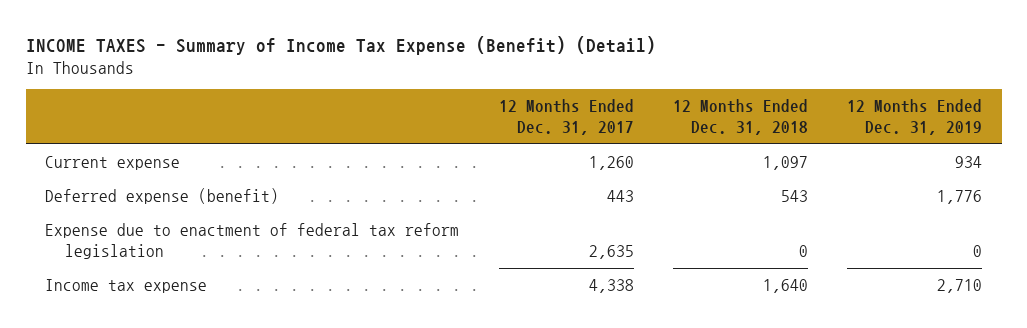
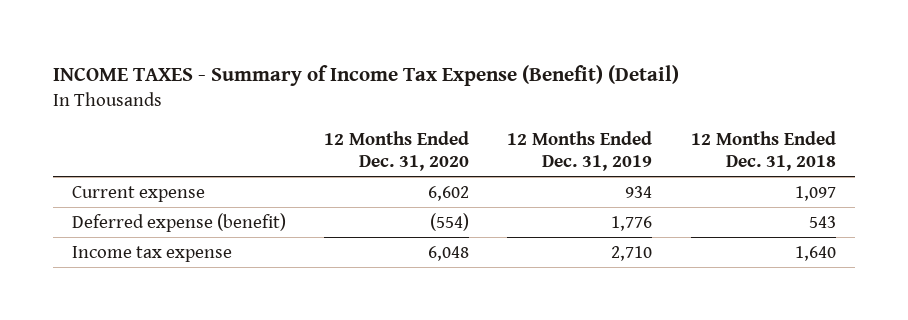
- | 12 Months Ended Dec. 31, 2017 | 12 Months Ended Dec. 31, 2018 | 12 Months Ended Dec. 31, 2019
+ | 12 Months Ended Dec. 31, 2020 | 12 Months Ended Dec. 31, 2019 | 12 Months Ended Dec. 31, 2018
- Expense due to enactment of federal tax reform legislation | 2,635 | 0 | 0

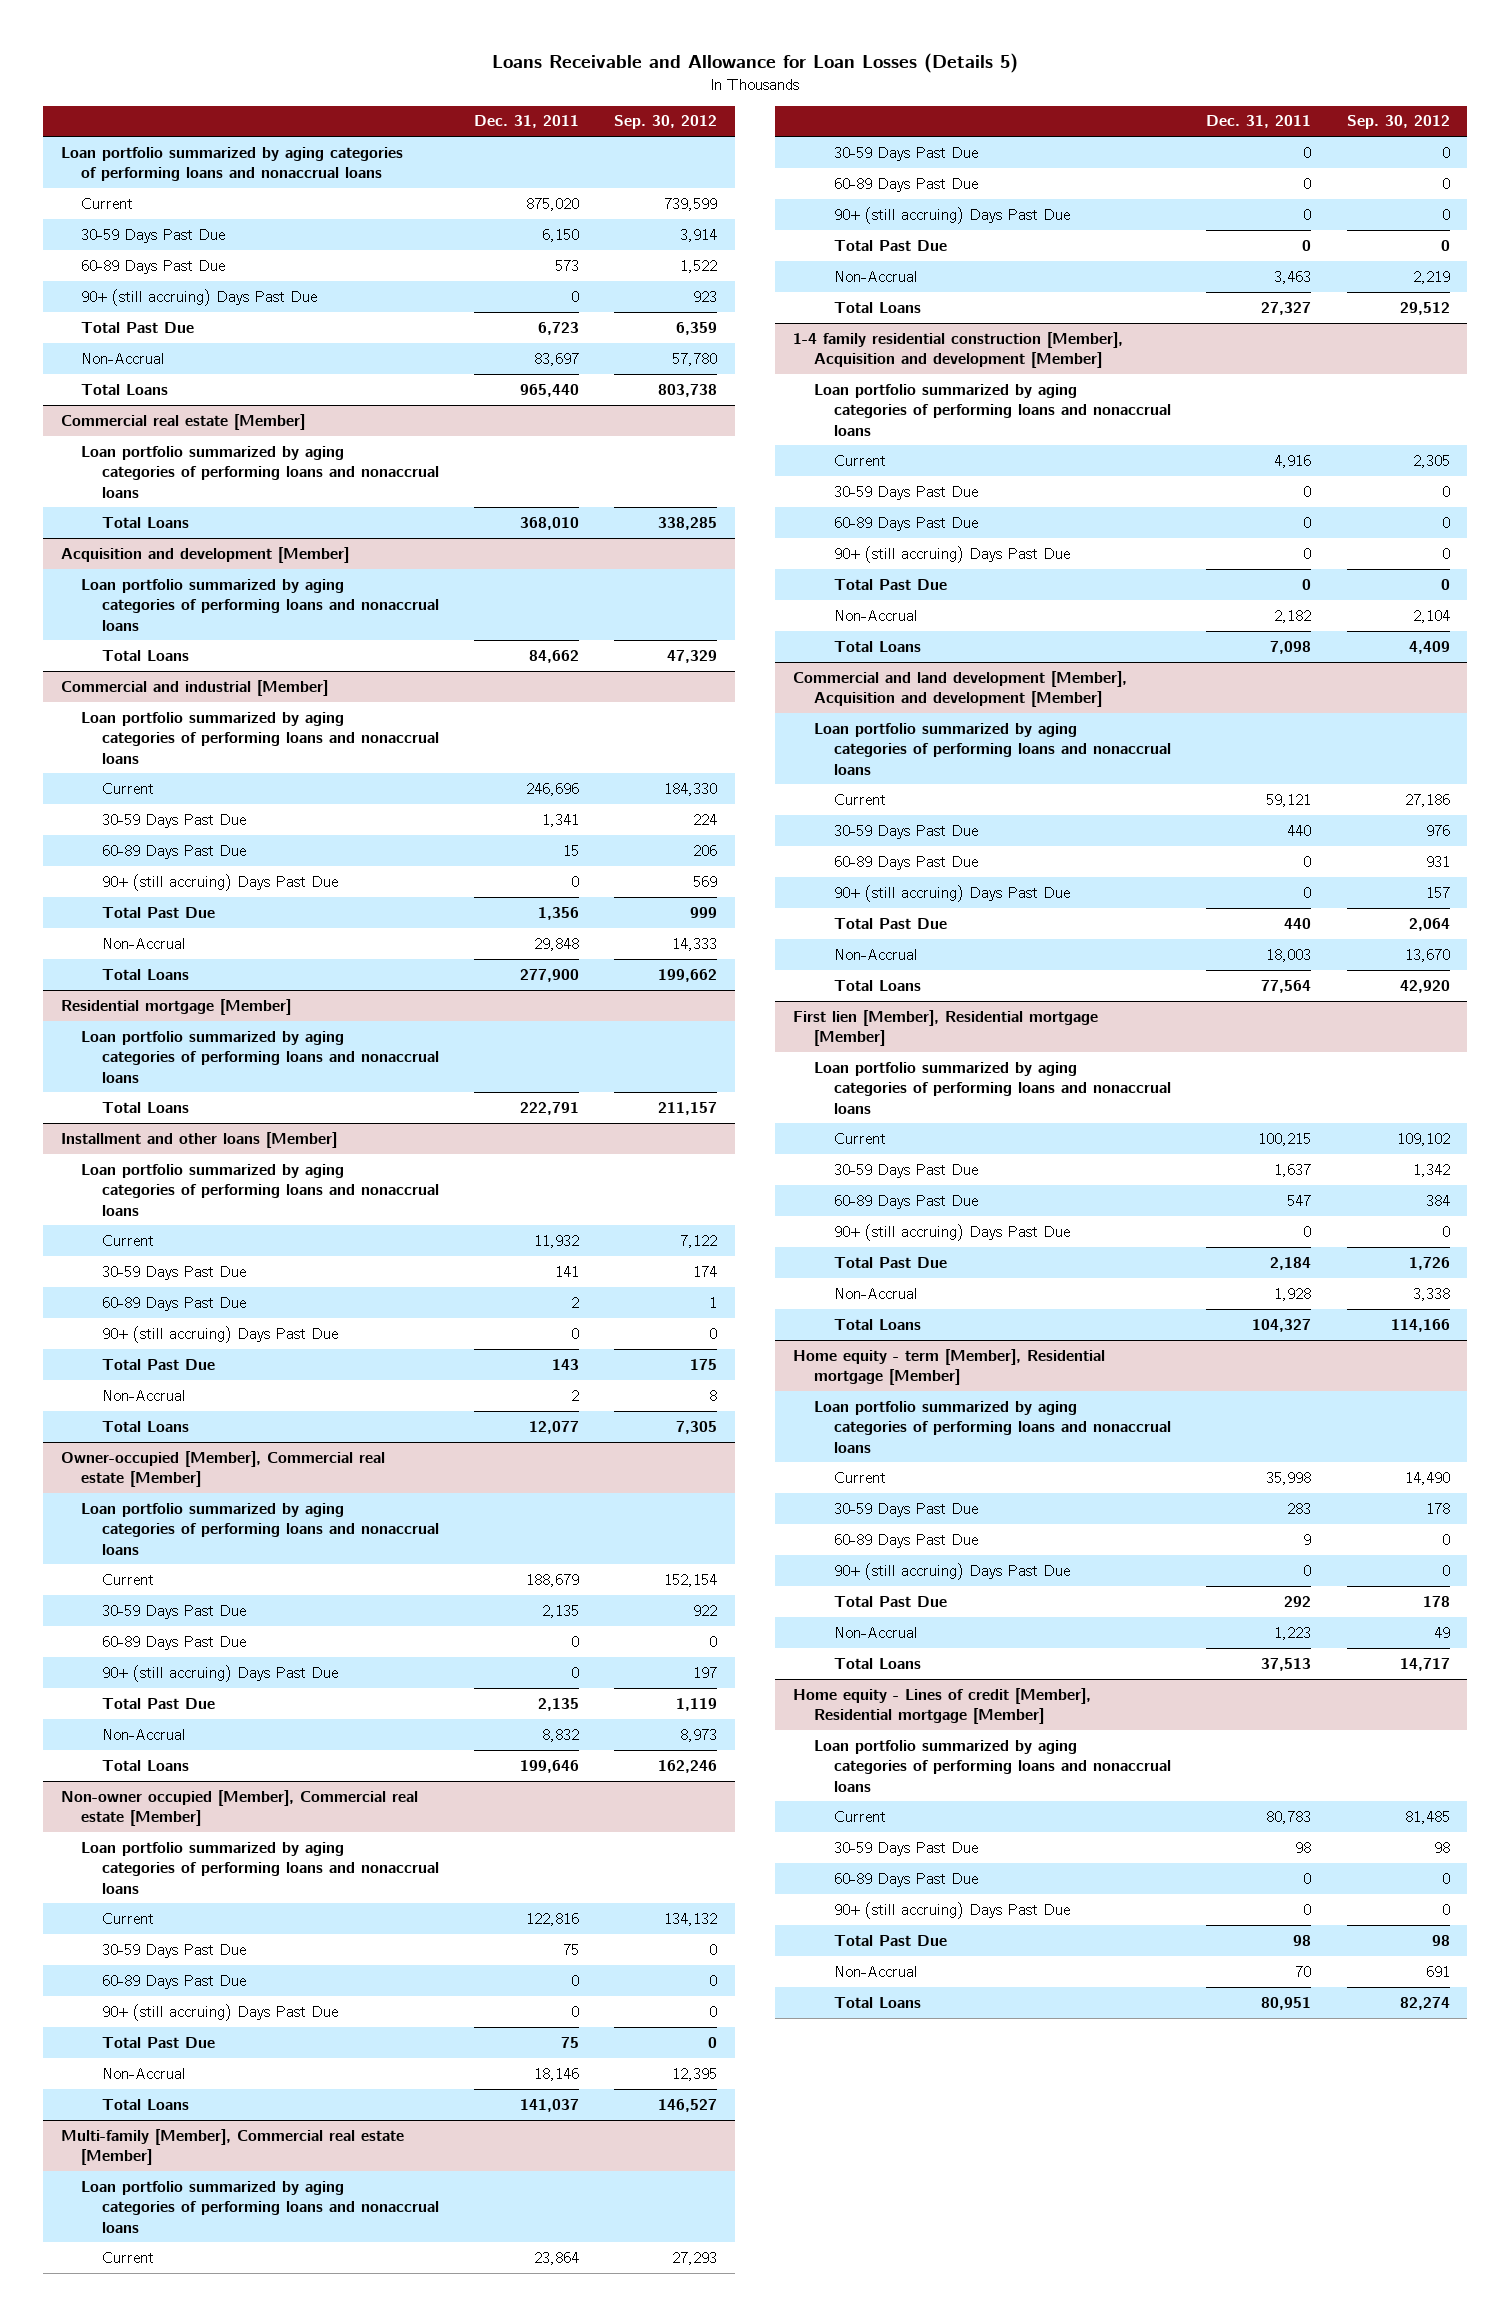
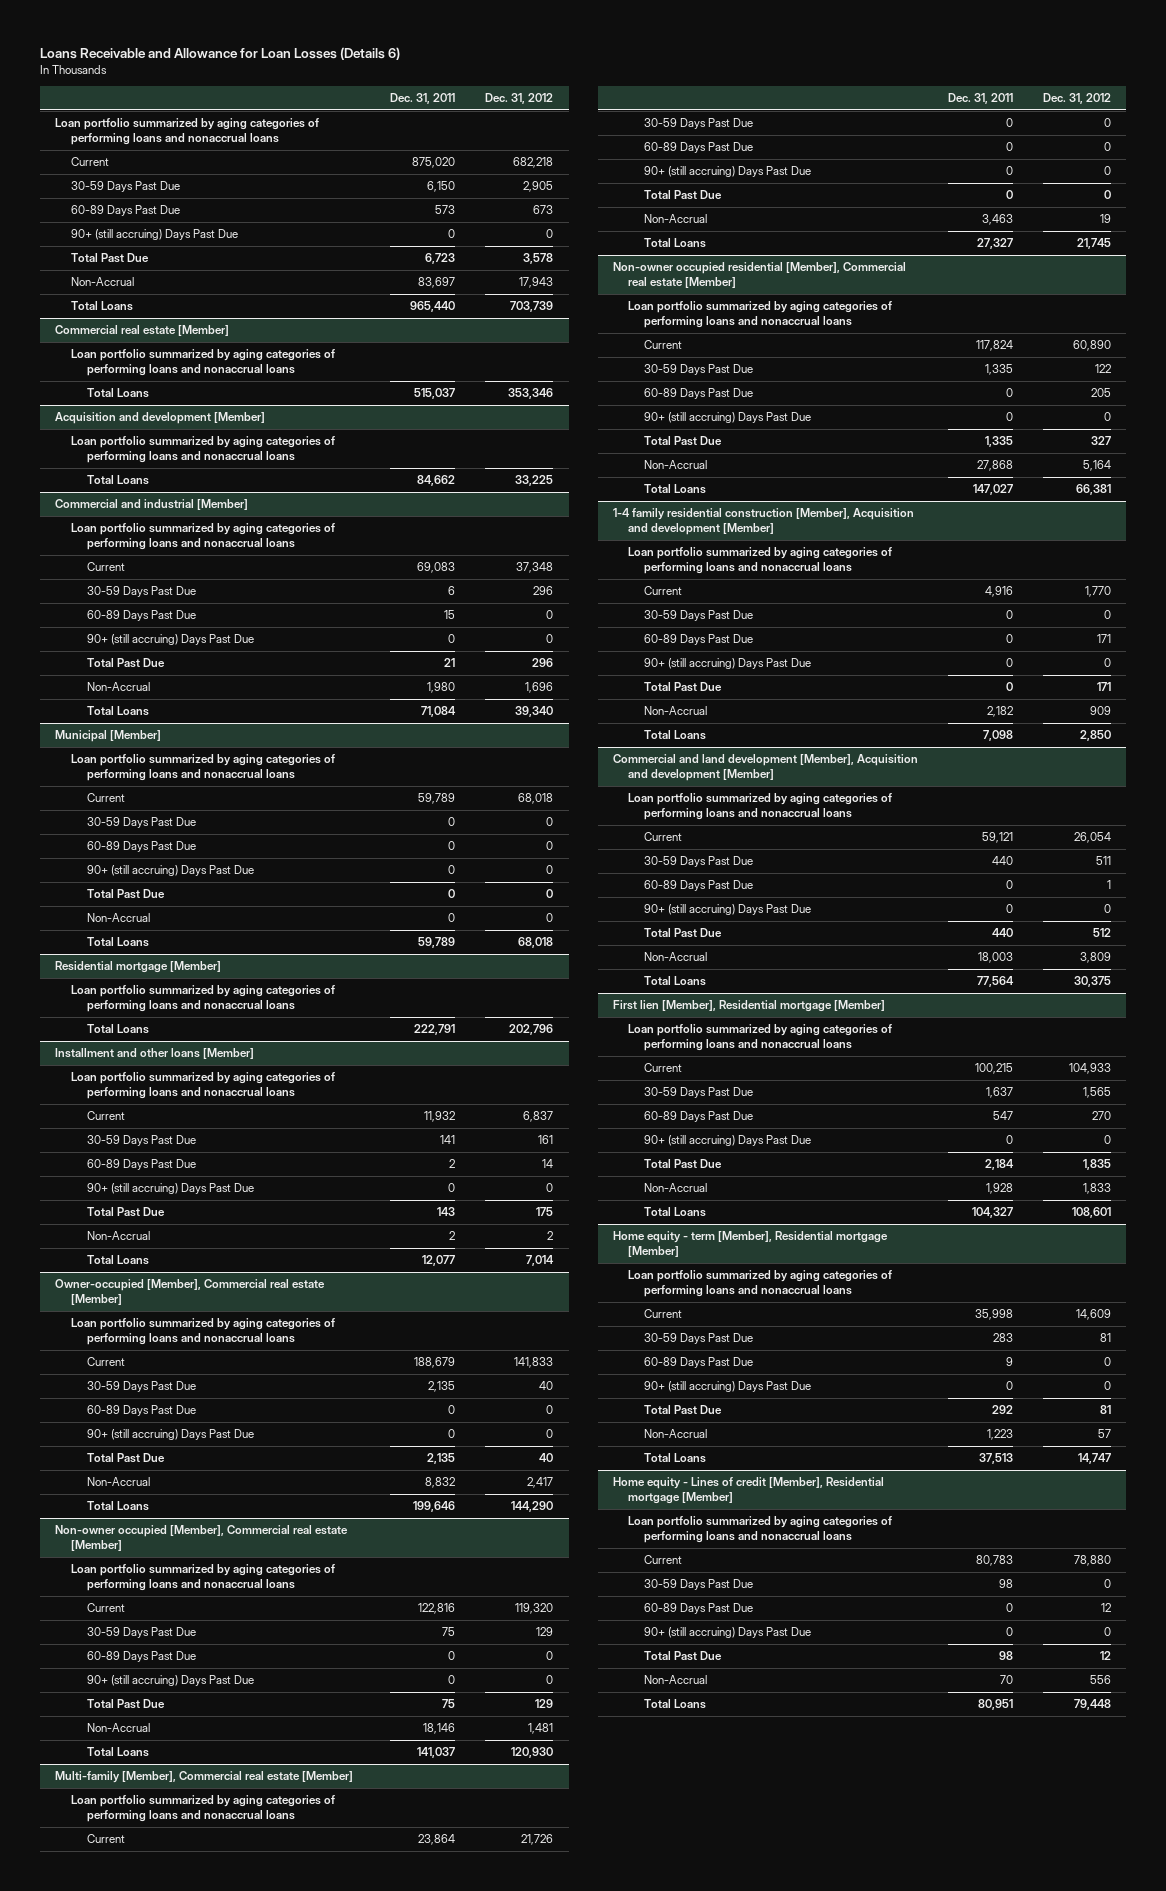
- Loans Receivable and Allowance for Loan Losses (Details 5)
+ Loans Receivable and Allowance for Loan Losses (Details 6)
- | Dec. 31, 2011 | Sep. 30, 2012
+ | Dec. 31, 2011 | Dec. 31, 2012
@ Commercial real estate [Member]
- Total Loans | 368,010 | 338,285
+ Total Loans | 515,037 | 353,346
@ Commercial and industrial [Member]
- Current | 246,696 | 184,330
- 30-59 Days Past Due | 1,341 | 224
+ Current | 69,083 | 37,348
+ 30-59 Days Past Due | 6 | 296
- Total Past Due | 1,356 | 999
- Non-Accrual | 29,848 | 14,333
- Total Loans | 277,900 | 199,662
+ Total Past Due | 21 | 296
+ Non-Accrual | 1,980 | 1,696
+ Total Loans | 71,084 | 39,340
+ Municipal [Member]
+ Loan portfolio summarized by aging categories of performing loans and nonaccrual loans
+ Current | 59,789 | 68,018
+ 30-59 Days Past Due | 0 | 0
+ 60-89 Days Past Due | 0 | 0
+ 90+ (still accruing) Days Past Due | 0 | 0
+ Total Past Due | 0 | 0
+ Non-Accrual | 0 | 0
+ Total Loans | 59,789 | 68,018
+ Non-owner occupied residential [Member], Commercial real estate [Member]
+ Loan portfolio summarized by aging categories of performing loans and nonaccrual loans
+ Current | 117,824 | 60,890
+ 30-59 Days Past Due | 1,335 | 122
+ 60-89 Days Past Due | 0 | 205
+ 90+ (still accruing) Days Past Due | 0 | 0
+ Total Past Due | 1,335 | 327
+ Non-Accrual | 27,868 | 5,164
+ Total Loans | 147,027 | 66,381

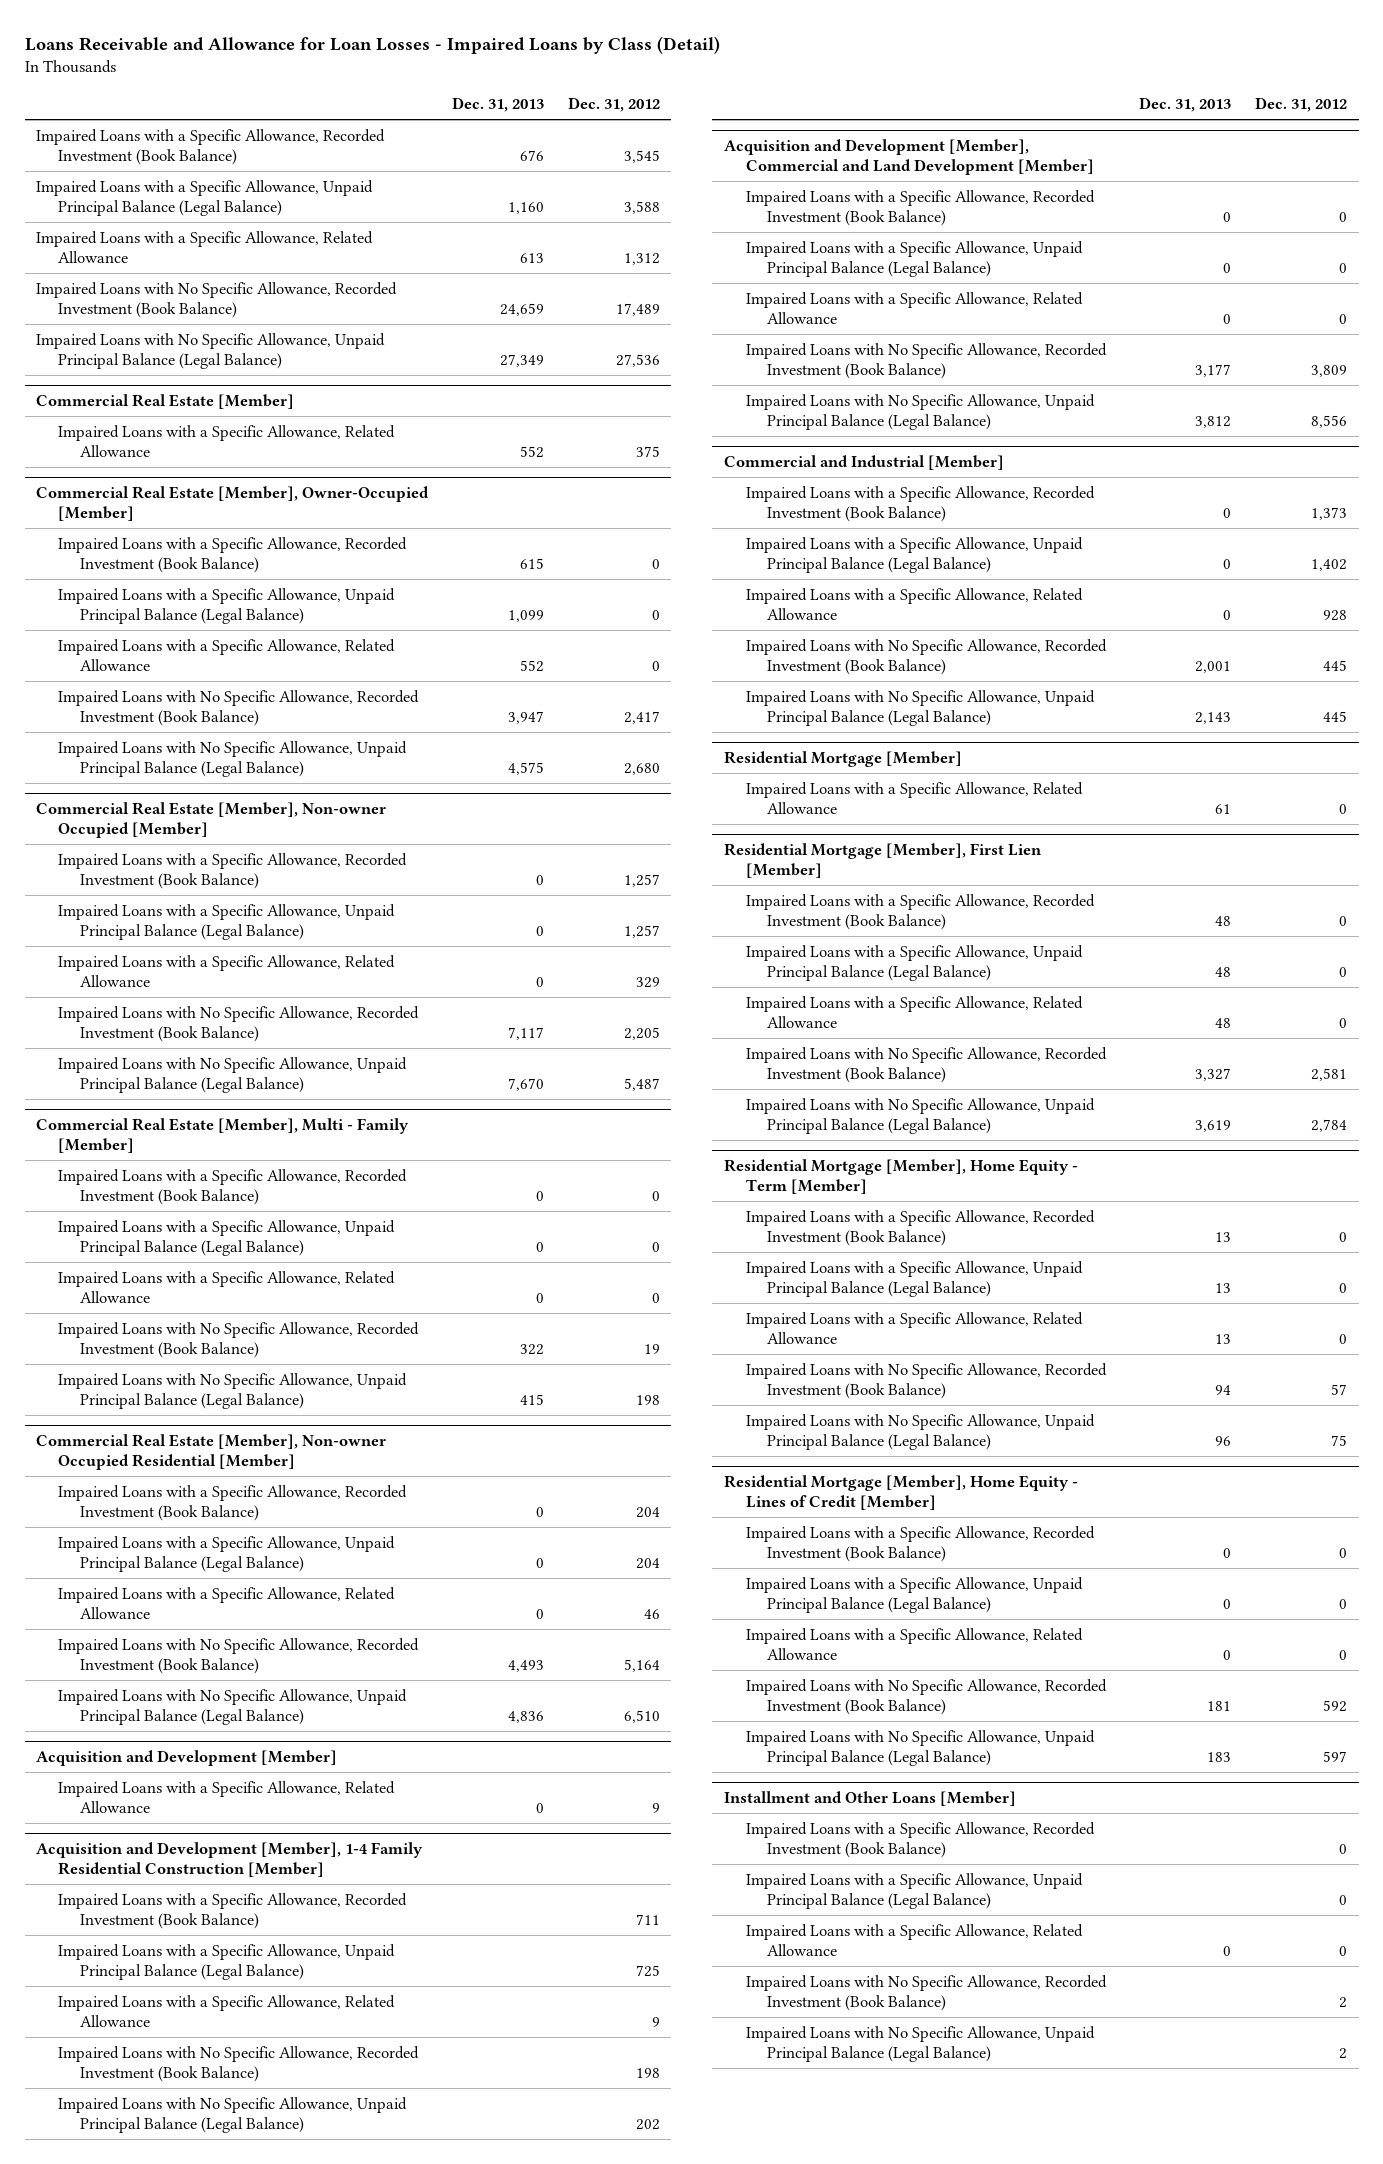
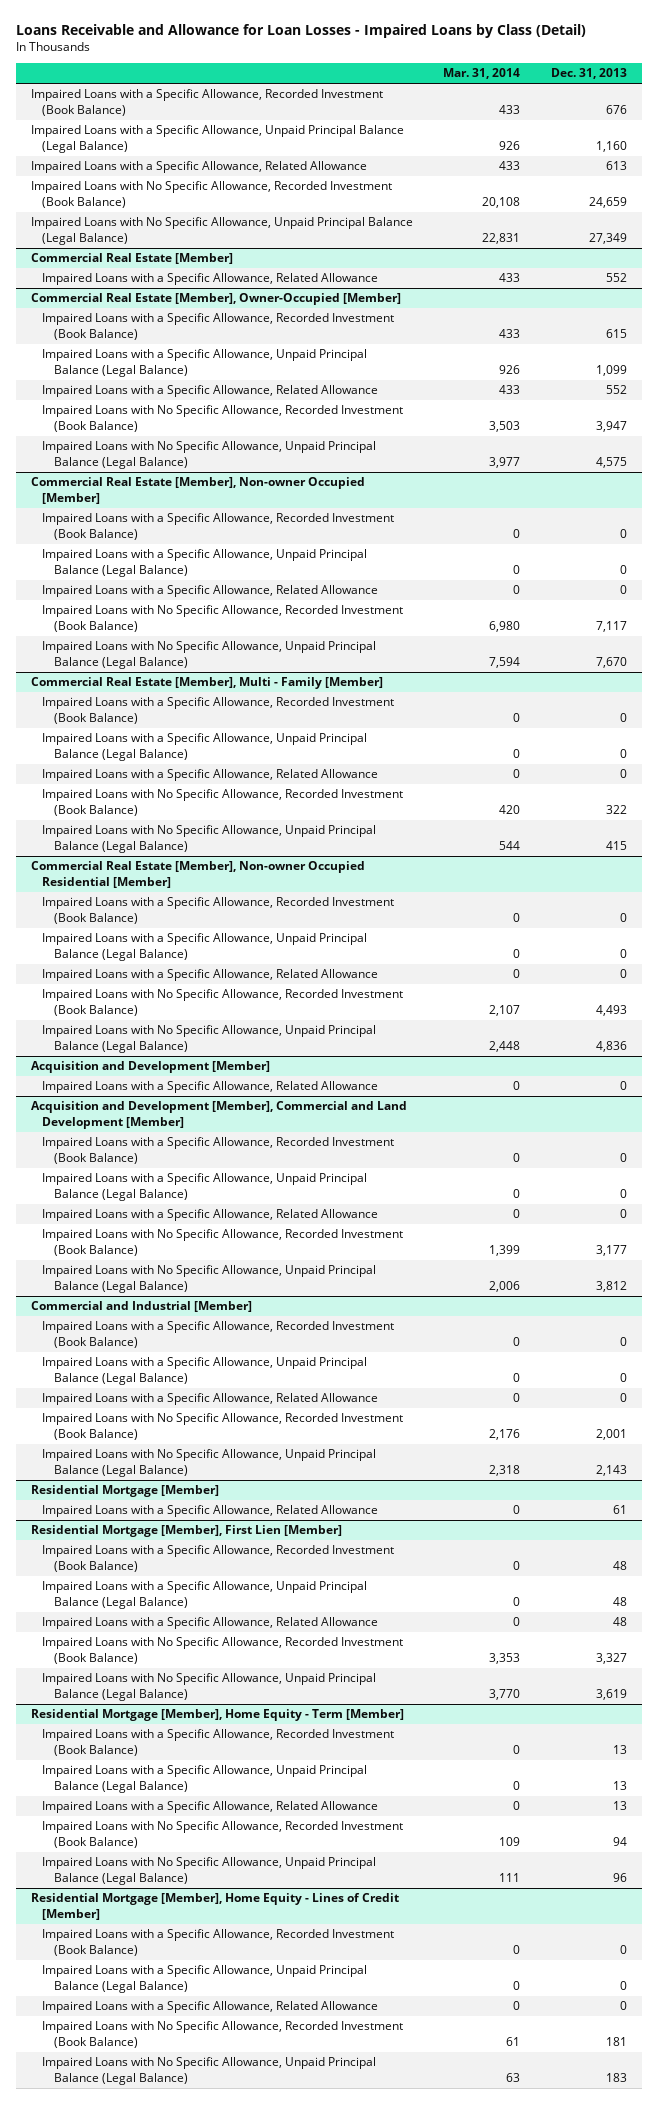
- | Dec. 31, 2013 | Dec. 31, 2012
+ | Mar. 31, 2014 | Dec. 31, 2013
- Acquisition and Development [Member], 1-4 Family Residential Construction [Member]
- Impaired Loans with a Specific Allowance, Recorded Investment (Book Balance) | | 711
- Impaired Loans with a Specific Allowance, Unpaid Principal Balance (Legal Balance) | | 725
- Impaired Loans with a Specific Allowance, Related Allowance | | 9
- Impaired Loans with No Specific Allowance, Recorded Investment (Book Balance) | | 198
- Impaired Loans with No Specific Allowance, Unpaid Principal Balance (Legal Balance) | | 202
- Installment and Other Loans [Member]
- Impaired Loans with a Specific Allowance, Recorded Investment (Book Balance) | | 0
- Impaired Loans with a Specific Allowance, Unpaid Principal Balance (Legal Balance) | | 0
- Impaired Loans with a Specific Allowance, Related Allowance | 0 | 0
- Impaired Loans with No Specific Allowance, Recorded Investment (Book Balance) | | 2
- Impaired Loans with No Specific Allowance, Unpaid Principal Balance (Legal Balance) | | 2

